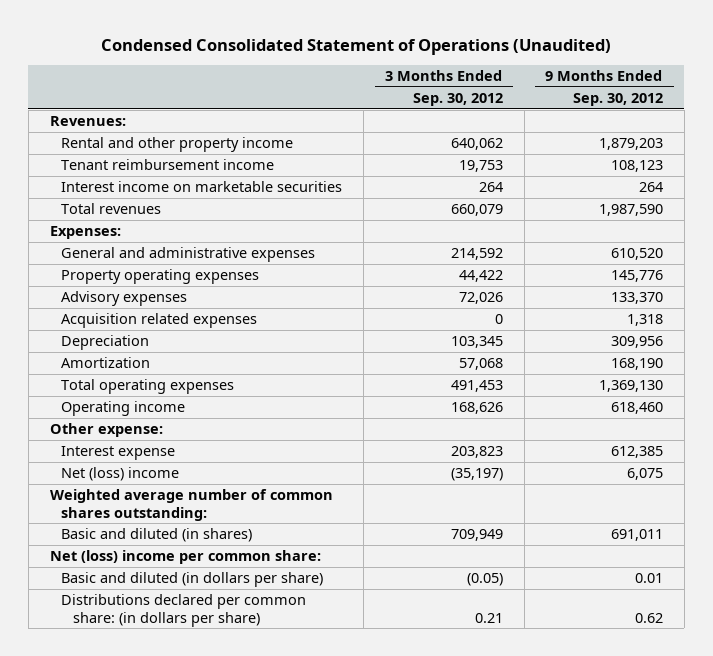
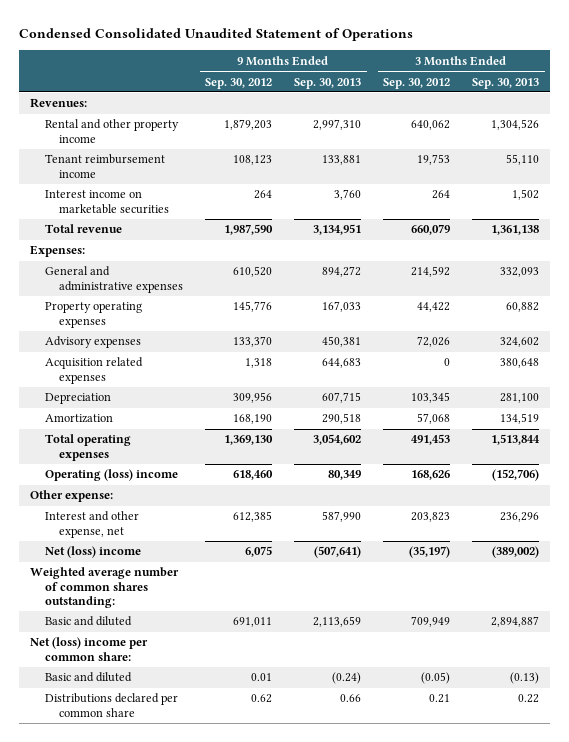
- Condensed Consolidated Statement of Operations (Unaudited)
+ Condensed Consolidated Unaudited Statement of Operations
- | 3 Months Ended Sep. 30, 2012 | 9 Months Ended Sep. 30, 2012
+ | 9 Months Ended Sep. 30, 2012 | 9 Months Ended Sep. 30, 2013 | 3 Months Ended Sep. 30, 2012 | 3 Months Ended Sep. 30, 2013
- Total revenues | 660,079 | 1,987,590
+ Total revenue | 1,987,590 | 3,134,951 | 660,079 | 1,361,138
- Operating income | 168,626 | 618,460
+ Operating (loss) income | 618,460 | 80,349 | 168,626 | (152,706)
- Interest expense | 203,823 | 612,385
+ Interest and other expense, net | 612,385 | 587,990 | 203,823 | 236,296
- Basic and diluted (in shares) | 709,949 | 691,011
+ Basic and diluted | 691,011 | 2,113,659 | 709,949 | 2,894,887
- Basic and diluted (in dollars per share) | (0.05) | 0.01
- Distributions declared per common share: (in dollars per share) | 0.21 | 0.62
+ Basic and diluted | 0.01 | (0.24) | (0.05) | (0.13)
+ Distributions declared per common share | 0.62 | 0.66 | 0.21 | 0.22

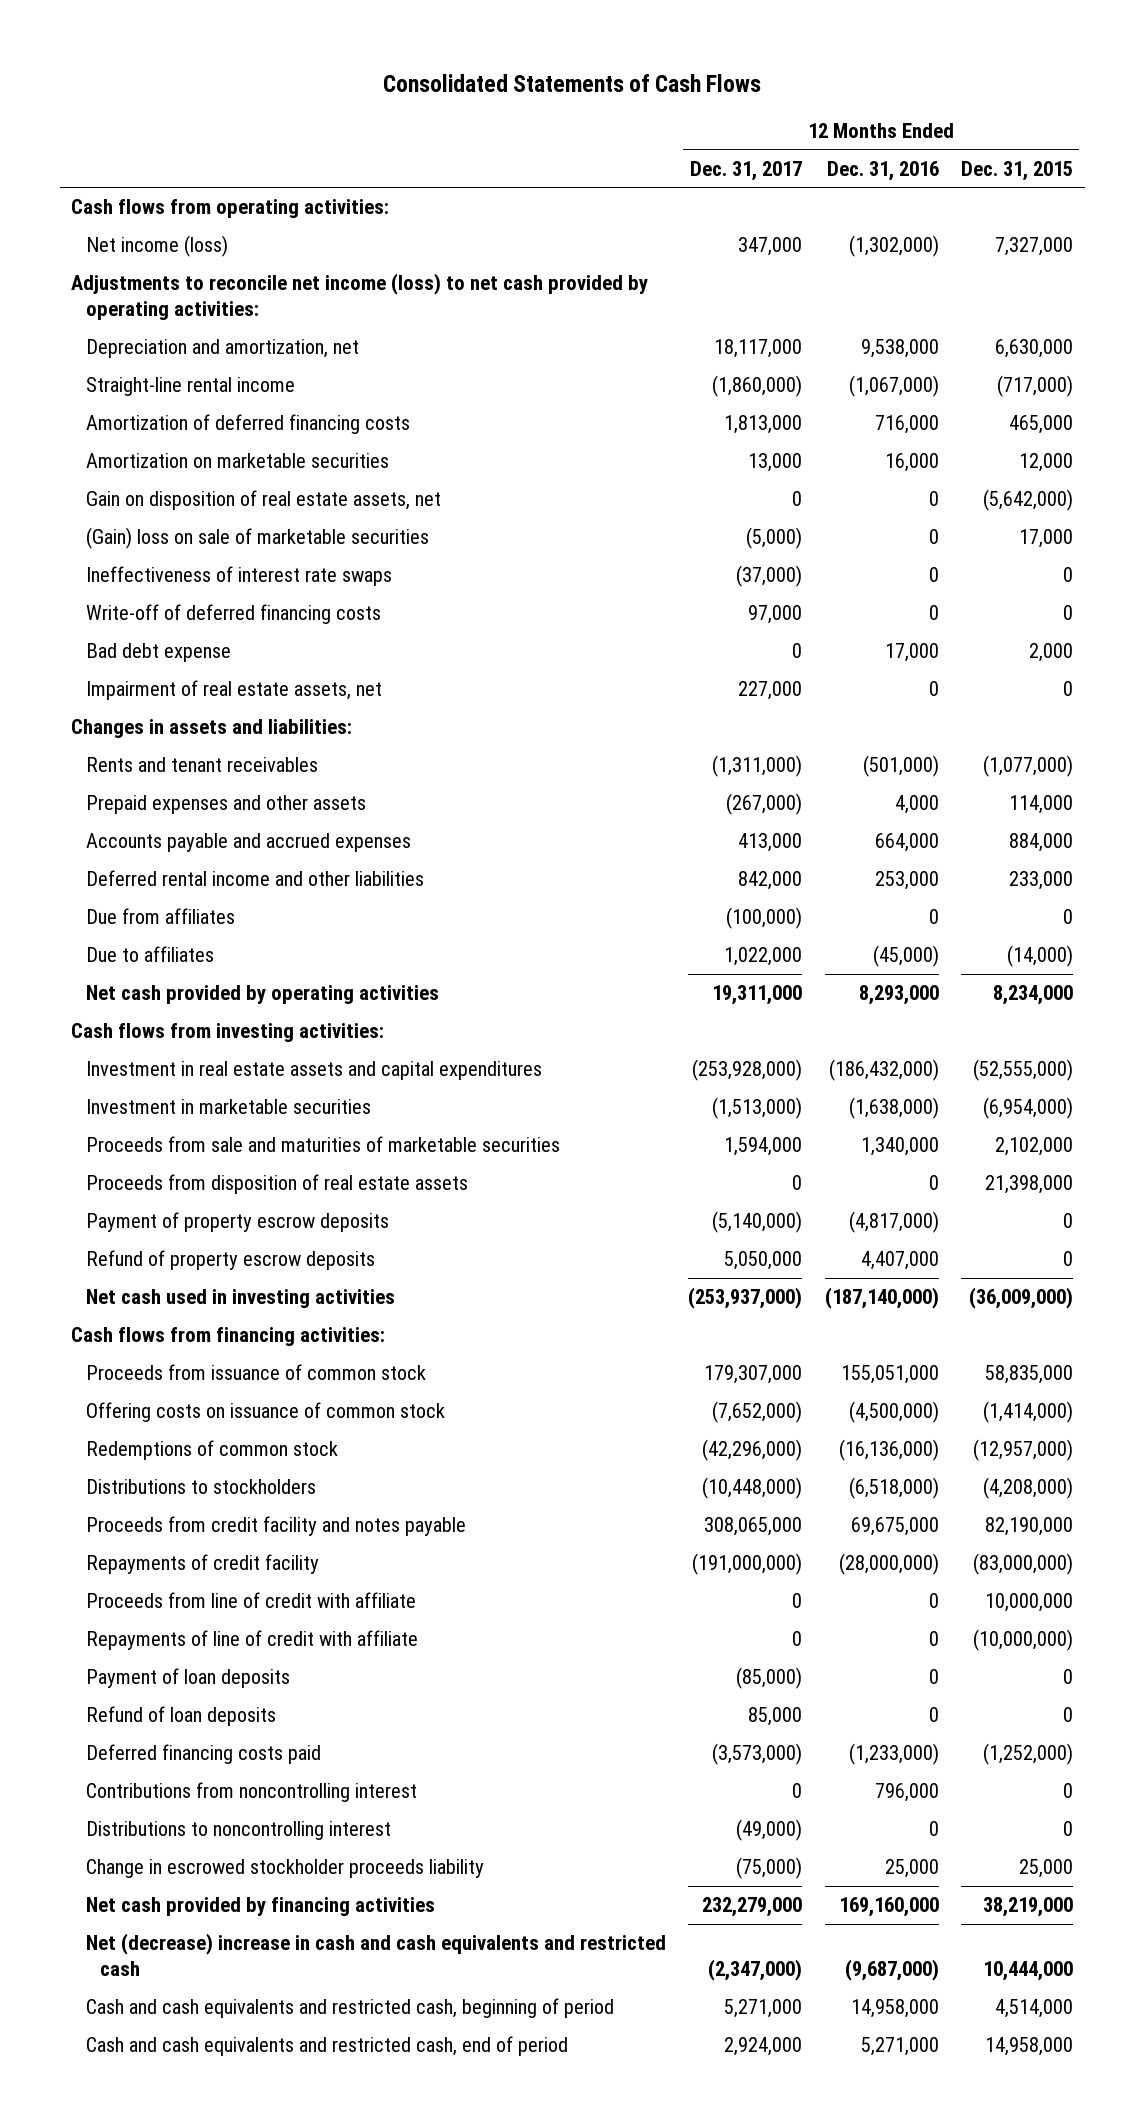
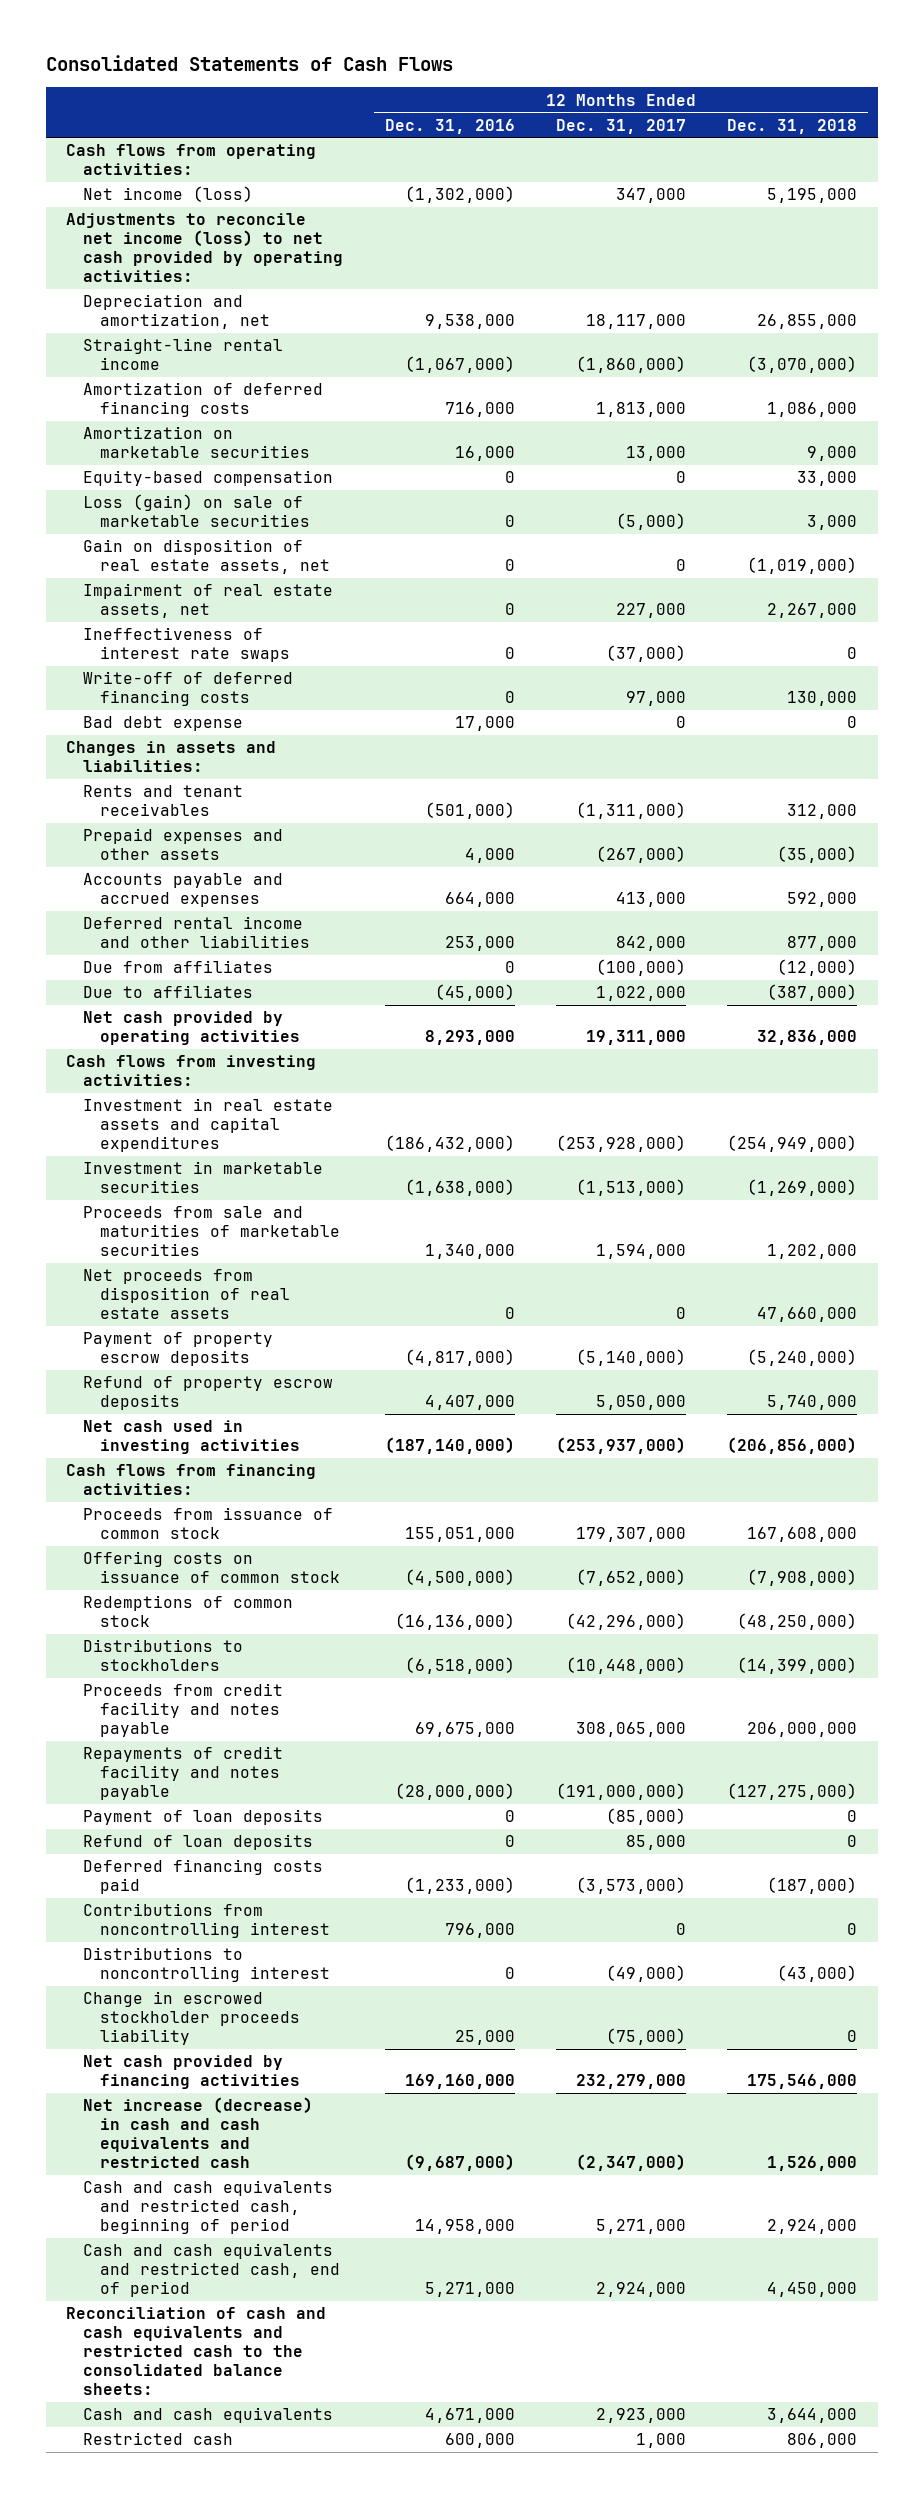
- | 12 Months Ended Dec. 31, 2017 | 12 Months Ended Dec. 31, 2016 | 12 Months Ended Dec. 31, 2015
+ | 12 Months Ended Dec. 31, 2016 | 12 Months Ended Dec. 31, 2017 | 12 Months Ended Dec. 31, 2018
+ Equity-based compensation | 0 | 0 | 33,000
+ Loss (gain) on sale of marketable securities | 0 | (5,000) | 3,000
- (Gain) loss on sale of marketable securities | (5,000) | 0 | 17,000
moved up: Impairment of real estate assets, net | 0 | 227,000 | 2,267,000
- Proceeds from disposition of real estate assets | 0 | 0 | 21,398,000
+ Net proceeds from disposition of real estate assets | 0 | 0 | 47,660,000
- Repayments of credit facility | (191,000,000) | (28,000,000) | (83,000,000)
- Proceeds from line of credit with affiliate | 0 | 0 | 10,000,000
- Repayments of line of credit with affiliate | 0 | 0 | (10,000,000)
+ Repayments of credit facility and notes payable | (28,000,000) | (191,000,000) | (127,275,000)
- Net (decrease) increase in cash and cash equivalents and restricted cash | (2,347,000) | (9,687,000) | 10,444,000
+ Net increase (decrease) in cash and cash equivalents and restricted cash | (9,687,000) | (2,347,000) | 1,526,000
+ Reconciliation of cash and cash equivalents and restricted cash to the consolidated balance sheets:
+ Cash and cash equivalents | 4,671,000 | 2,923,000 | 3,644,000
+ Restricted cash | 600,000 | 1,000 | 806,000

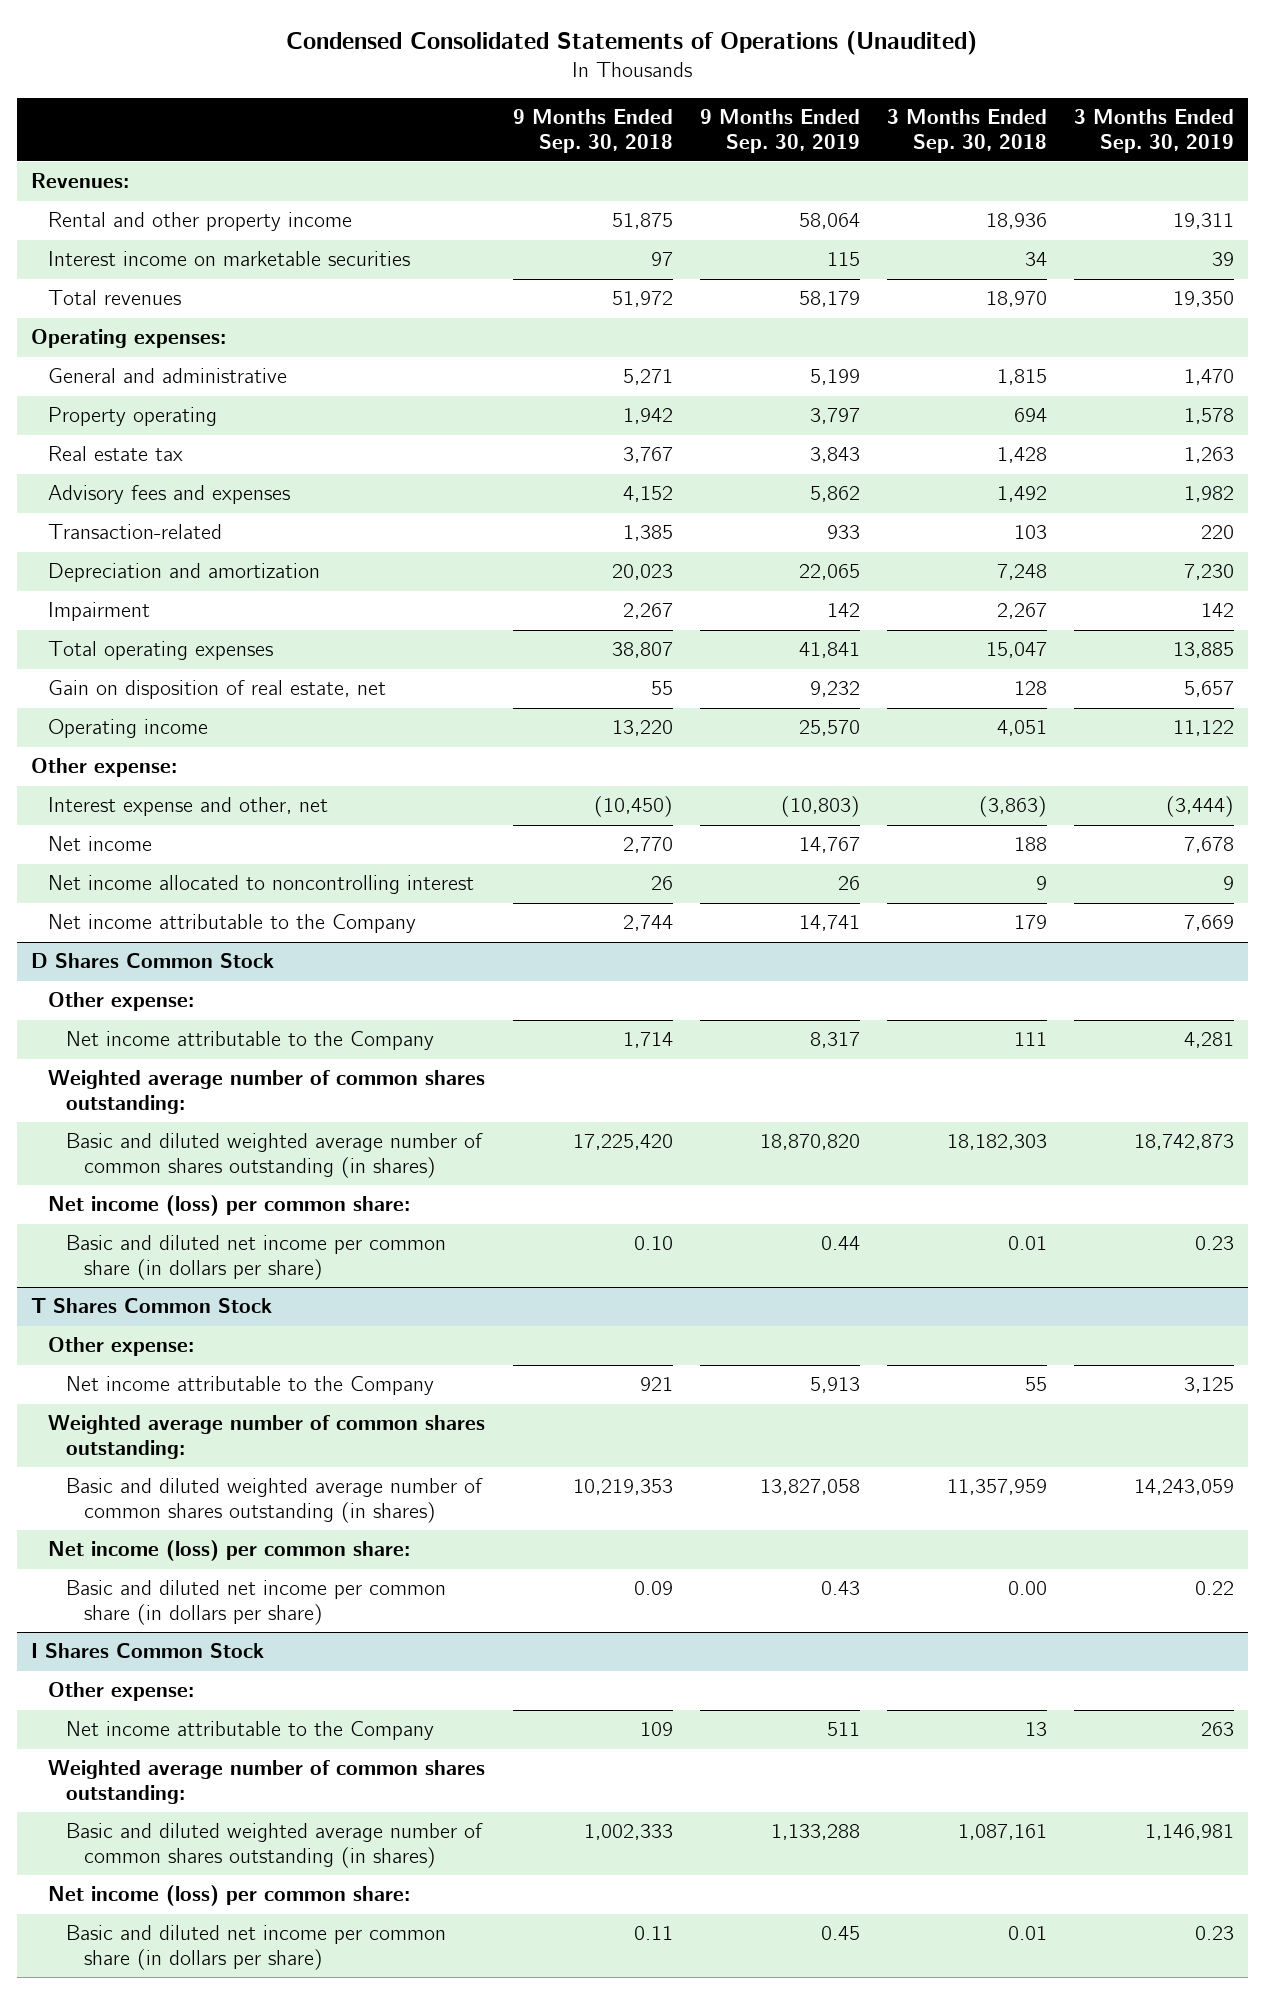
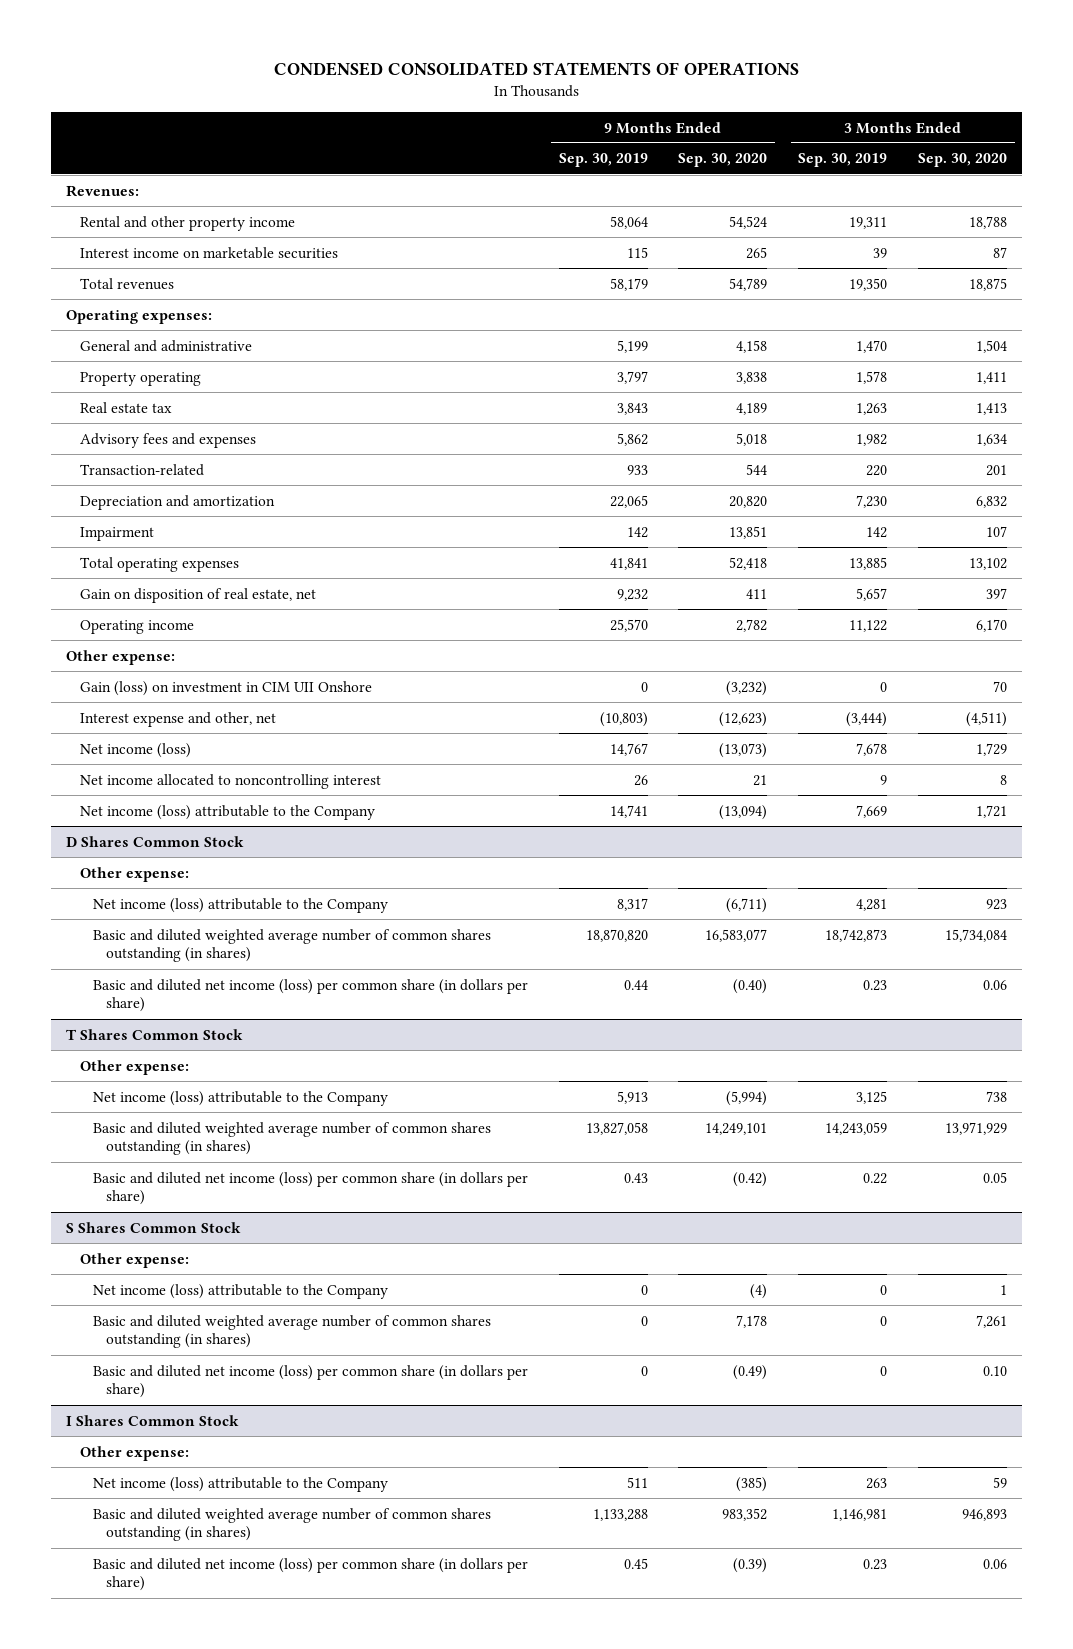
- Condensed Consolidated Statements of Operations (Unaudited)
+ CONDENSED CONSOLIDATED STATEMENTS OF OPERATIONS
- | 9 Months Ended Sep. 30, 2018 | 9 Months Ended Sep. 30, 2019 | 3 Months Ended Sep. 30, 2018 | 3 Months Ended Sep. 30, 2019
+ | 9 Months Ended Sep. 30, 2019 | 9 Months Ended Sep. 30, 2020 | 3 Months Ended Sep. 30, 2019 | 3 Months Ended Sep. 30, 2020
+ Gain (loss) on investment in CIM UII Onshore | 0 | (3,232) | 0 | 70
- Net income | 2,770 | 14,767 | 188 | 7,678
+ Net income (loss) | 14,767 | (13,073) | 7,678 | 1,729
- Net income attributable to the Company | 2,744 | 14,741 | 179 | 7,669
+ Net income (loss) attributable to the Company | 14,741 | (13,094) | 7,669 | 1,721
@ D Shares Common Stock
- Net income attributable to the Company | 1,714 | 8,317 | 111 | 4,281
- Weighted average number of common shares outstanding:
+ Net income (loss) attributable to the Company | 8,317 | (6,711) | 4,281 | 923
- Net income (loss) per common share:
- Basic and diluted net income per common share (in dollars per share) | 0.10 | 0.44 | 0.01 | 0.23
+ Basic and diluted net income (loss) per common share (in dollars per share) | 0.44 | (0.40) | 0.23 | 0.06
@ T Shares Common Stock
- Net income attributable to the Company | 921 | 5,913 | 55 | 3,125
- Weighted average number of common shares outstanding:
+ Net income (loss) attributable to the Company | 5,913 | (5,994) | 3,125 | 738
- Net income (loss) per common share:
- Basic and diluted net income per common share (in dollars per share) | 0.09 | 0.43 | 0.00 | 0.22
+ Basic and diluted net income (loss) per common share (in dollars per share) | 0.43 | (0.42) | 0.22 | 0.05
+ S Shares Common Stock
+ Other expense:
+ Net income (loss) attributable to the Company | 0 | (4) | 0 | 1
+ Basic and diluted weighted average number of common shares outstanding (in shares) | 0 | 7,178 | 0 | 7,261
+ Basic and diluted net income (loss) per common share (in dollars per share) | 0 | (0.49) | 0 | 0.10
@ I Shares Common Stock
- Net income attributable to the Company | 109 | 511 | 13 | 263
- Weighted average number of common shares outstanding:
+ Net income (loss) attributable to the Company | 511 | (385) | 263 | 59
- Net income (loss) per common share:
- Basic and diluted net income per common share (in dollars per share) | 0.11 | 0.45 | 0.01 | 0.23
+ Basic and diluted net income (loss) per common share (in dollars per share) | 0.45 | (0.39) | 0.23 | 0.06

